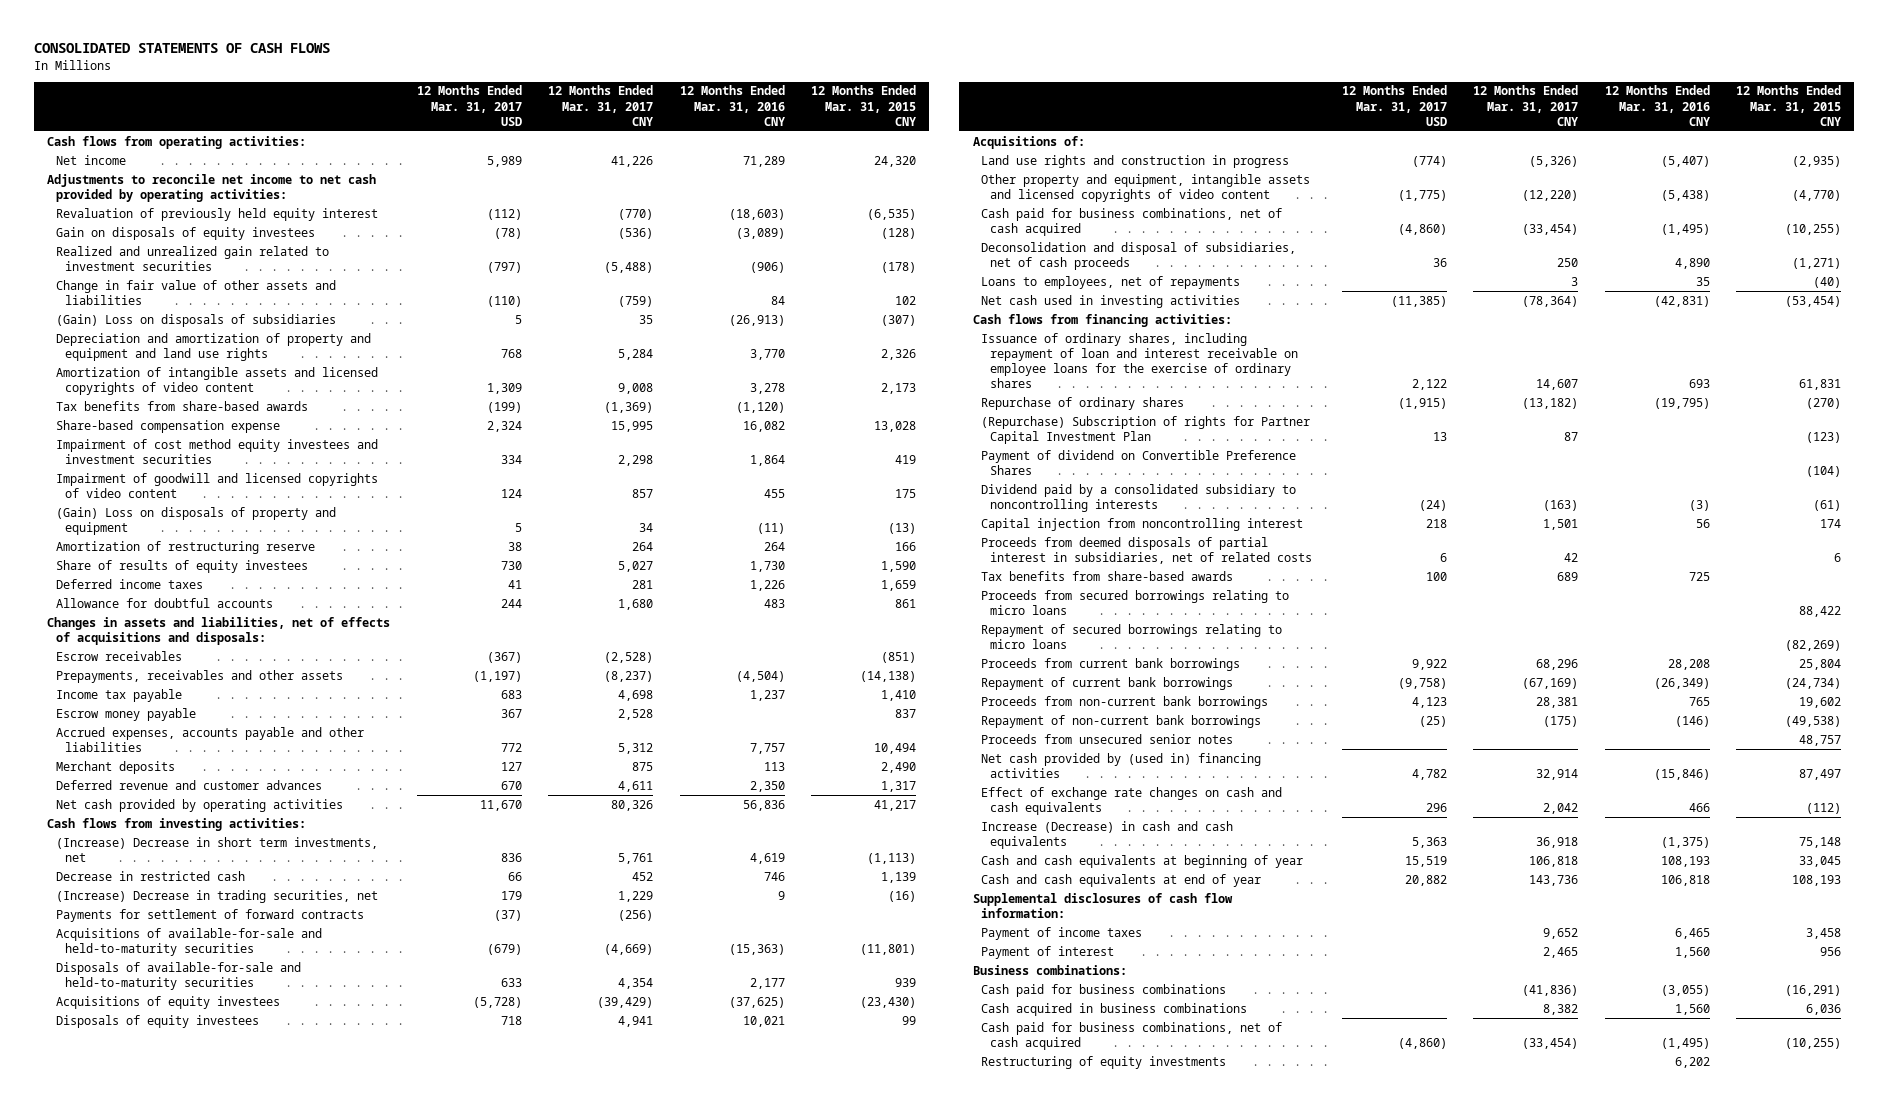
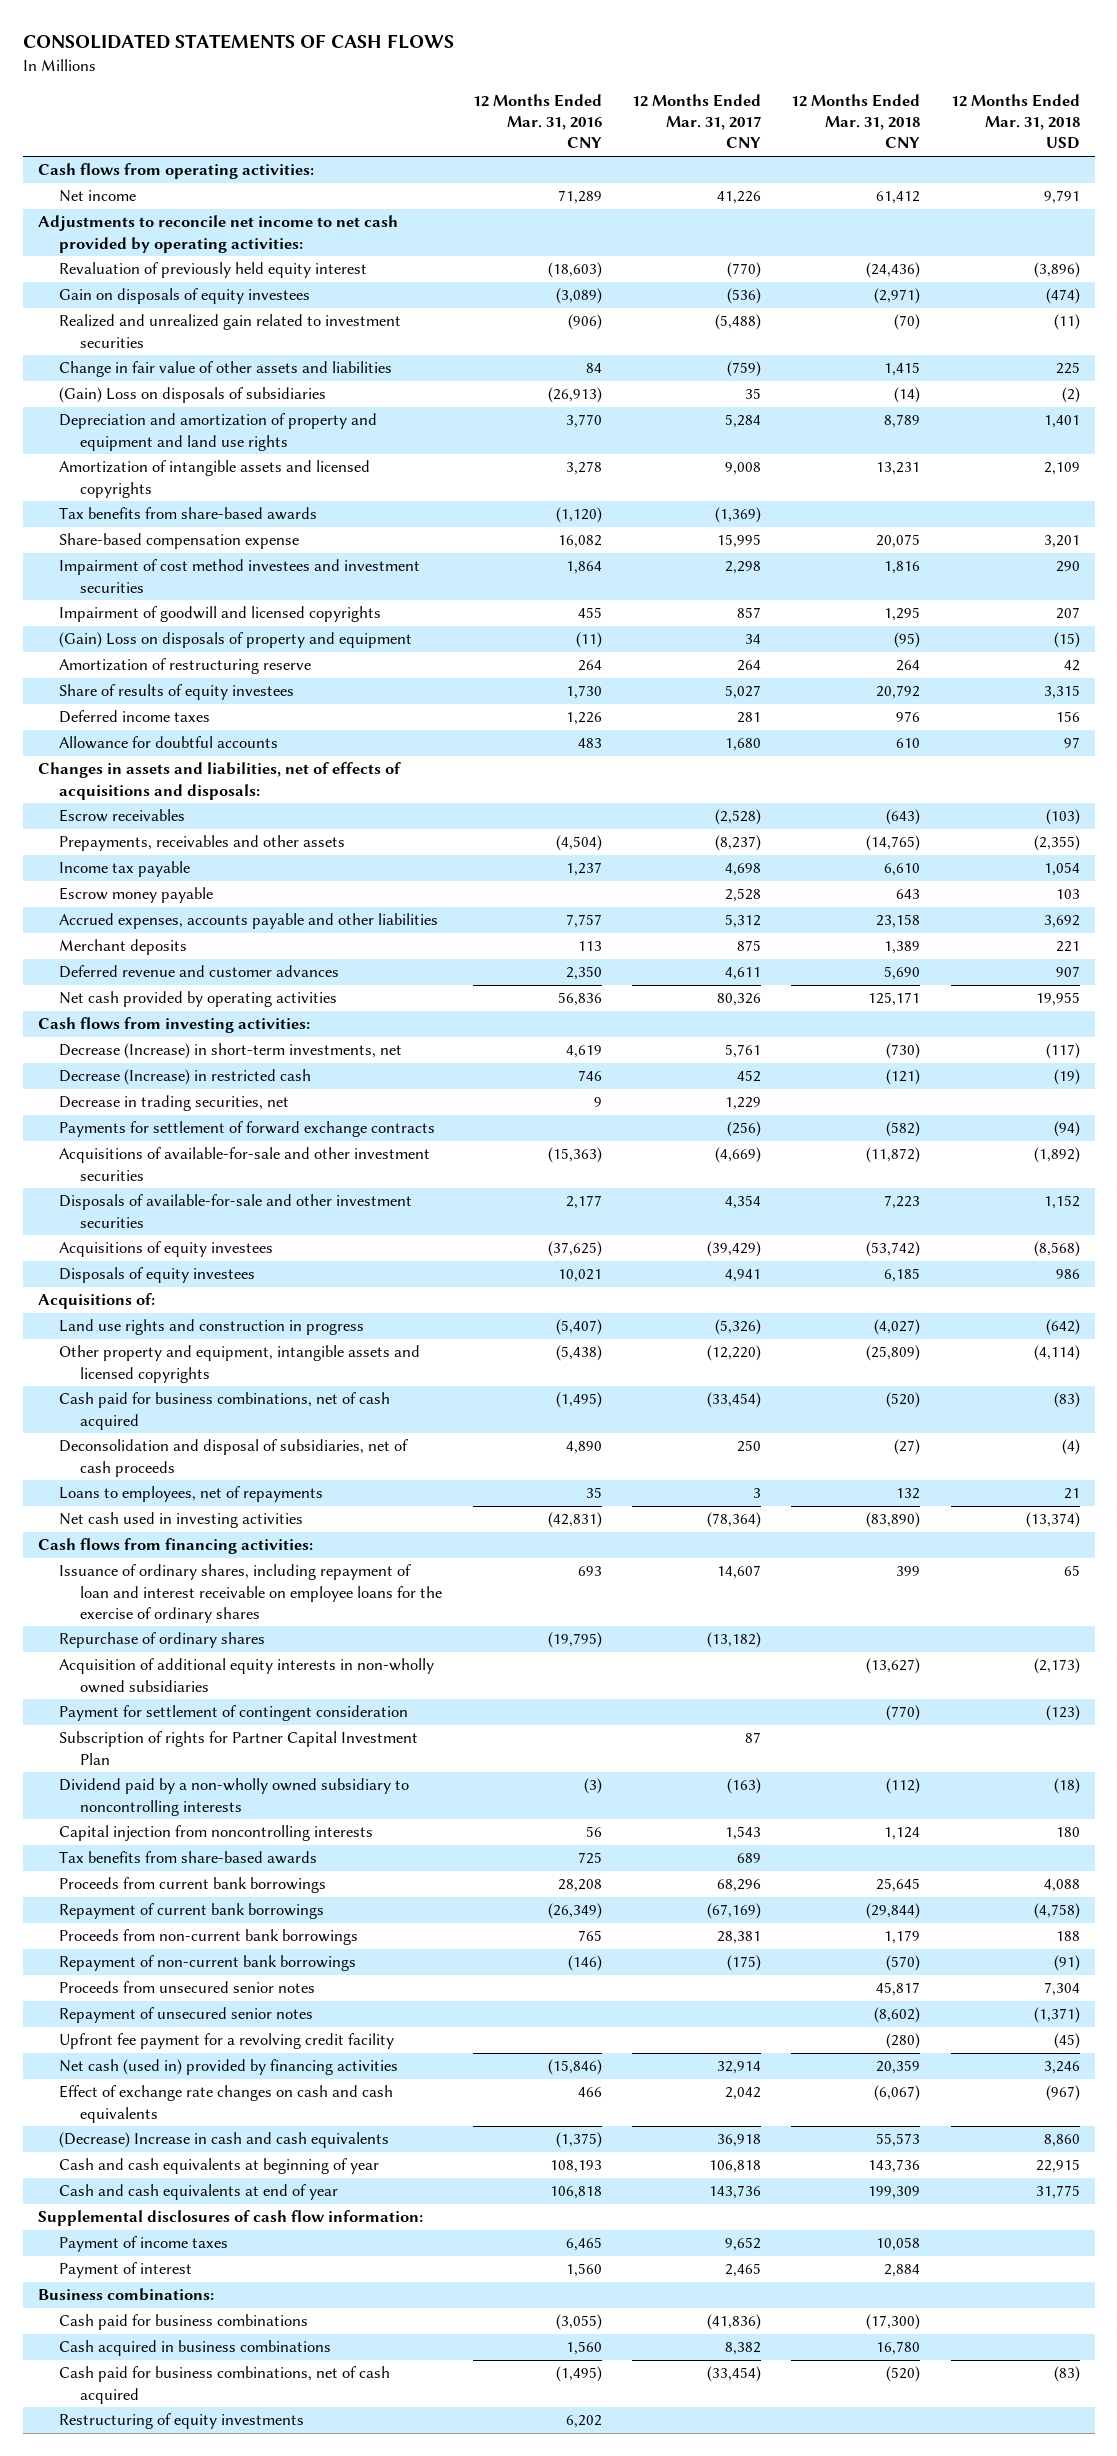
- | 12 Months Ended Mar. 31, 2017 USD | 12 Months Ended Mar. 31, 2017 CNY | 12 Months Ended Mar. 31, 2016 CNY | 12 Months Ended Mar. 31, 2015 CNY
+ | 12 Months Ended Mar. 31, 2016 CNY | 12 Months Ended Mar. 31, 2017 CNY | 12 Months Ended Mar. 31, 2018 CNY | 12 Months Ended Mar. 31, 2018 USD
- Amortization of intangible assets and licensed copyrights of video content | 1,309 | 9,008 | 3,278 | 2,173
+ Amortization of intangible assets and licensed copyrights | 3,278 | 9,008 | 13,231 | 2,109
- Impairment of cost method equity investees and investment securities | 334 | 2,298 | 1,864 | 419
- Impairment of goodwill and licensed copyrights of video content | 124 | 857 | 455 | 175
+ Impairment of cost method investees and investment securities | 1,864 | 2,298 | 1,816 | 290
+ Impairment of goodwill and licensed copyrights | 455 | 857 | 1,295 | 207
- (Increase) Decrease in short term investments, net | 836 | 5,761 | 4,619 | (1,113)
- Decrease in restricted cash | 66 | 452 | 746 | 1,139
- (Increase) Decrease in trading securities, net | 179 | 1,229 | 9 | (16)
- Payments for settlement of forward contracts | (37) | (256) | |
- Acquisitions of available-for-sale and held-to-maturity securities | (679) | (4,669) | (15,363) | (11,801)
- Disposals of available-for-sale and held-to-maturity securities | 633 | 4,354 | 2,177 | 939
+ Decrease (Increase) in short-term investments, net | 4,619 | 5,761 | (730) | (117)
+ Decrease (Increase) in restricted cash | 746 | 452 | (121) | (19)
+ Decrease in trading securities, net | 9 | 1,229 | |
+ Payments for settlement of forward exchange contracts | | (256) | (582) | (94)
+ Acquisitions of available-for-sale and other investment securities | (15,363) | (4,669) | (11,872) | (1,892)
+ Disposals of available-for-sale and other investment securities | 2,177 | 4,354 | 7,223 | 1,152
- Other property and equipment, intangible assets and licensed copyrights of video content | (1,775) | (12,220) | (5,438) | (4,770)
+ Other property and equipment, intangible assets and licensed copyrights | (5,438) | (12,220) | (25,809) | (4,114)
- (Repurchase) Subscription of rights for Partner Capital Investment Plan | 13 | 87 | | (123)
- Payment of dividend on Convertible Preference Shares | | | | (104)
- Dividend paid by a consolidated subsidiary to noncontrolling interests | (24) | (163) | (3) | (61)
- Capital injection from noncontrolling interest | 218 | 1,501 | 56 | 174
- Proceeds from deemed disposals of partial interest in subsidiaries, net of related costs | 6 | 42 | | 6
+ Acquisition of additional equity interests in non-wholly owned subsidiaries | | | (13,627) | (2,173)
+ Payment for settlement of contingent consideration | | | (770) | (123)
+ Subscription of rights for Partner Capital Investment Plan | | 87 | |
+ Dividend paid by a non-wholly owned subsidiary to noncontrolling interests | (3) | (163) | (112) | (18)
+ Capital injection from noncontrolling interests | 56 | 1,543 | 1,124 | 180
- Proceeds from secured borrowings relating to micro loans | | | | 88,422
- Repayment of secured borrowings relating to micro loans | | | | (82,269)
- Net cash provided by (used in) financing activities | 4,782 | 32,914 | (15,846) | 87,497
+ Repayment of unsecured senior notes | | | (8,602) | (1,371)
+ Upfront fee payment for a revolving credit facility | | | (280) | (45)
+ Net cash (used in) provided by financing activities | (15,846) | 32,914 | 20,359 | 3,246
- Increase (Decrease) in cash and cash equivalents | 5,363 | 36,918 | (1,375) | 75,148
+ (Decrease) Increase in cash and cash equivalents | (1,375) | 36,918 | 55,573 | 8,860

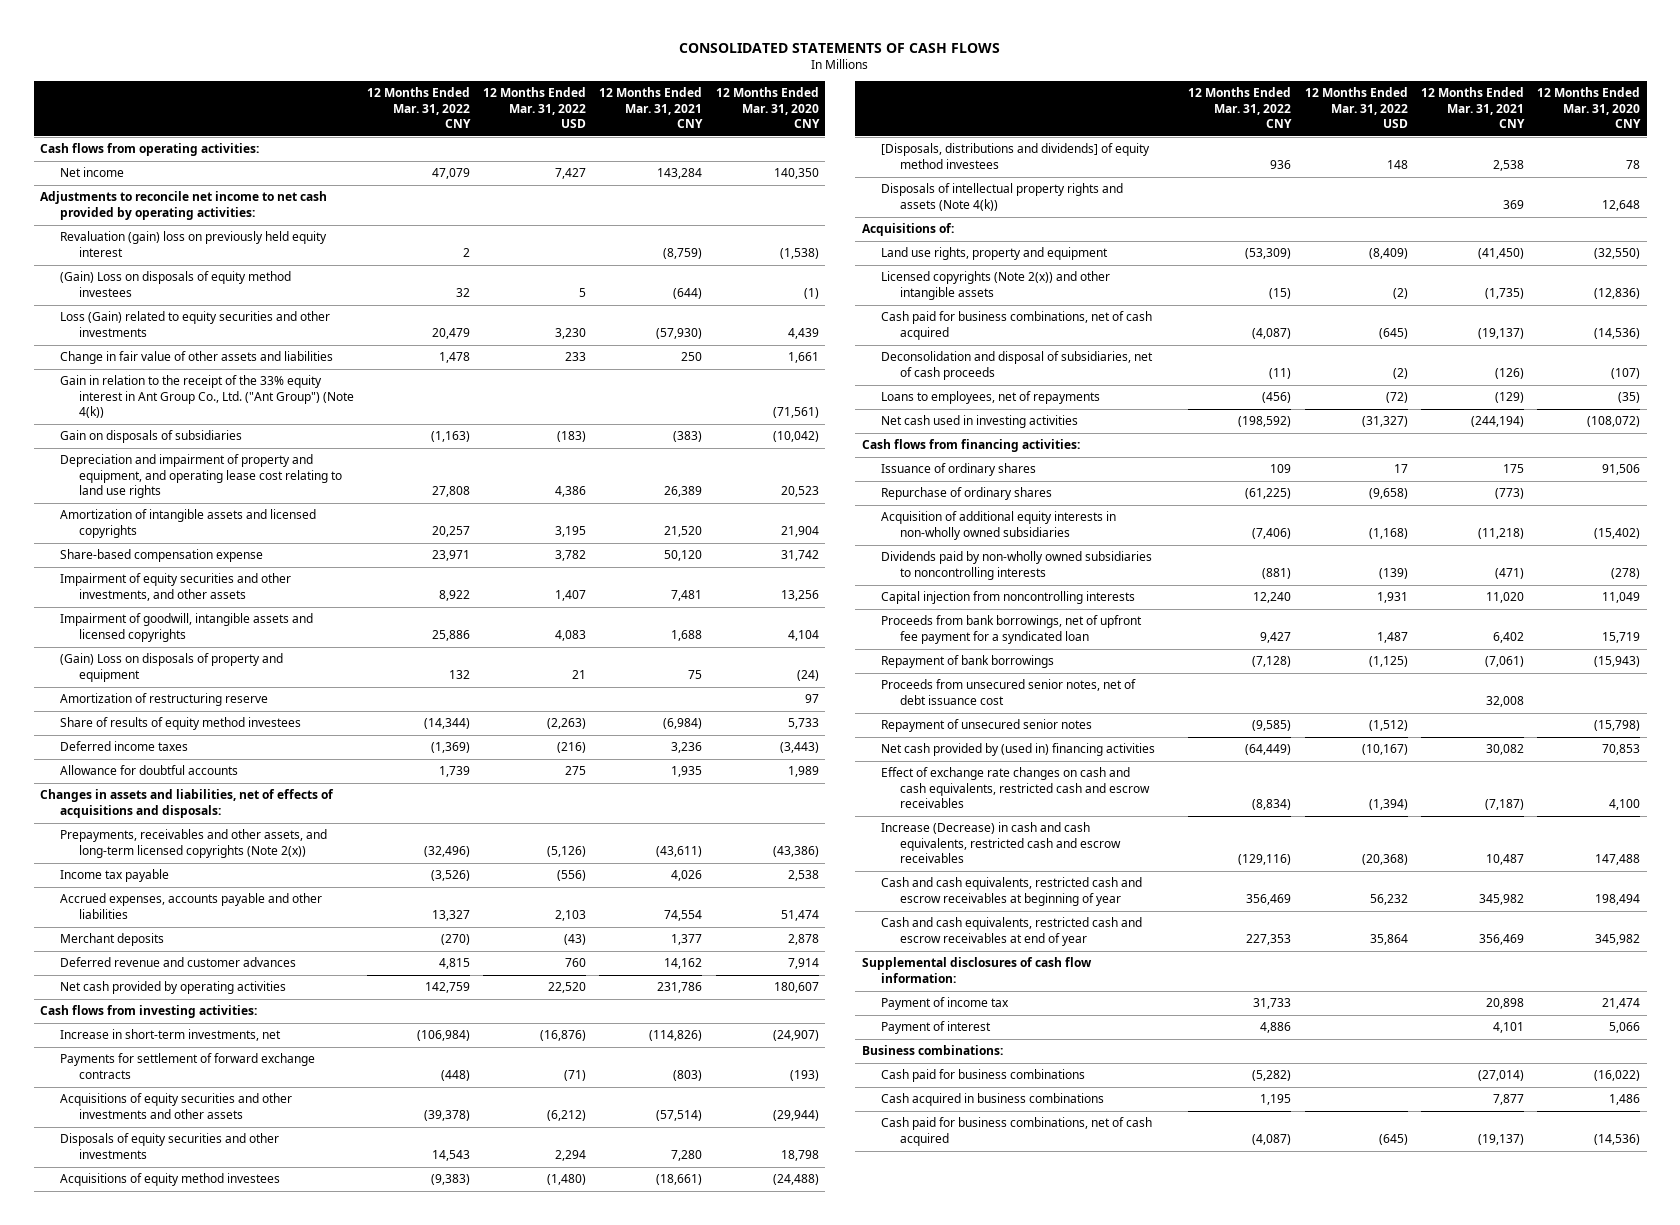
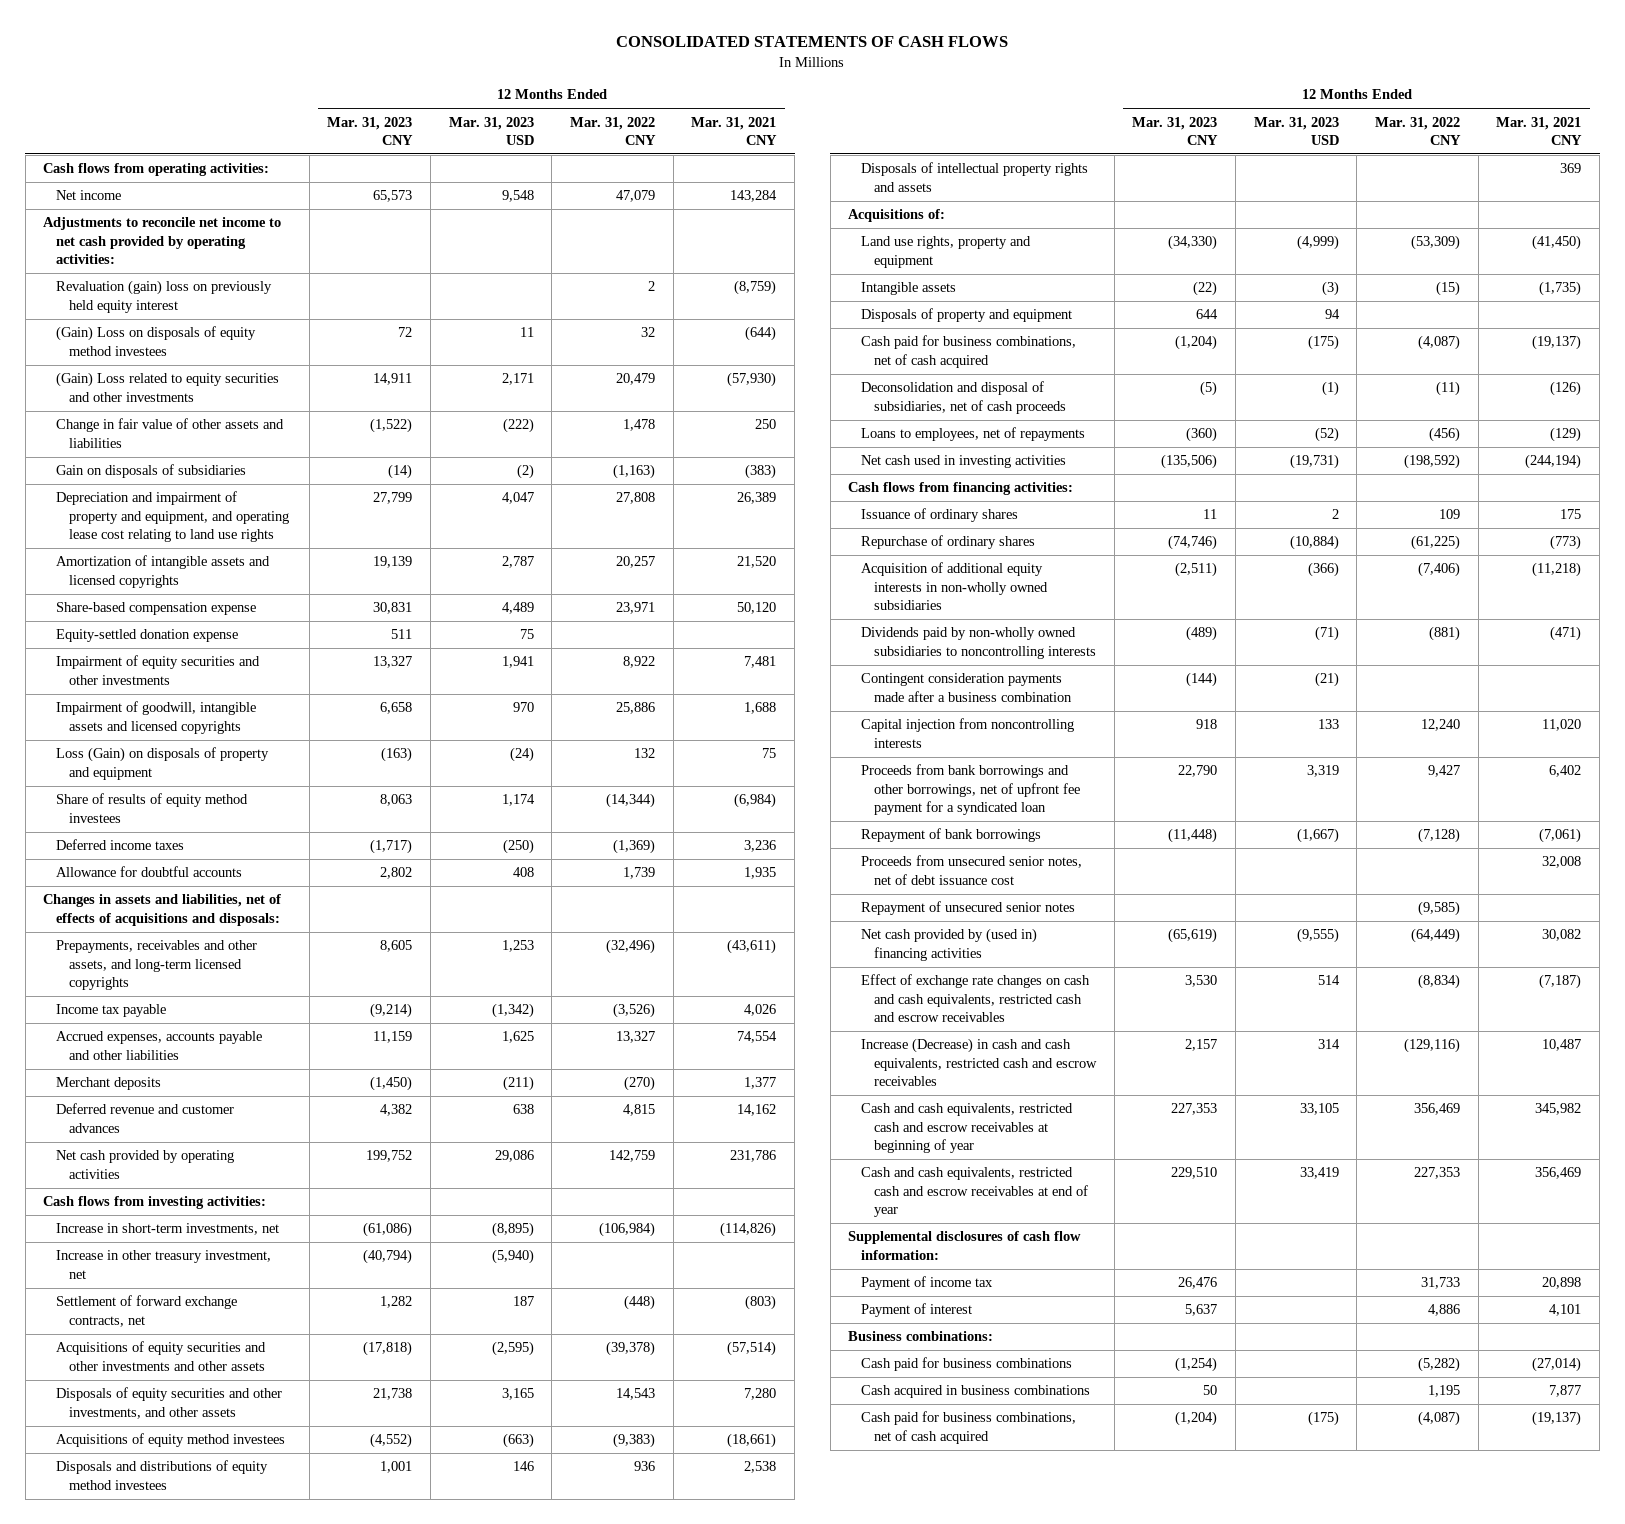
- | 12 Months Ended Mar. 31, 2022 CNY | 12 Months Ended Mar. 31, 2022 USD | 12 Months Ended Mar. 31, 2021 CNY | 12 Months Ended Mar. 31, 2020 CNY
+ | 12 Months Ended Mar. 31, 2023 CNY | 12 Months Ended Mar. 31, 2023 USD | 12 Months Ended Mar. 31, 2022 CNY | 12 Months Ended Mar. 31, 2021 CNY
- Loss (Gain) related to equity securities and other investments | 20,479 | 3,230 | (57,930) | 4,439
+ (Gain) Loss related to equity securities and other investments | 14,911 | 2,171 | 20,479 | (57,930)
- Gain in relation to the receipt of the 33% equity interest in Ant Group Co., Ltd. ("Ant Group") (Note 4(k)) | | | | (71,561)
- Impairment of equity securities and other investments, and other assets | 8,922 | 1,407 | 7,481 | 13,256
+ Equity-settled donation expense | 511 | 75 | |
+ Impairment of equity securities and other investments | 13,327 | 1,941 | 8,922 | 7,481
- (Gain) Loss on disposals of property and equipment | 132 | 21 | 75 | (24)
- Amortization of restructuring reserve | | | | 97
+ Loss (Gain) on disposals of property and equipment | (163) | (24) | 132 | 75
- Prepayments, receivables and other assets, and long-term licensed copyrights (Note 2(x)) | (32,496) | (5,126) | (43,611) | (43,386)
+ Prepayments, receivables and other assets, and long-term licensed copyrights | 8,605 | 1,253 | (32,496) | (43,611)
- Payments for settlement of forward exchange contracts | (448) | (71) | (803) | (193)
+ Increase in other treasury investment, net | (40,794) | (5,940) | |
+ Settlement of forward exchange contracts, net | 1,282 | 187 | (448) | (803)
- Disposals of equity securities and other investments | 14,543 | 2,294 | 7,280 | 18,798
+ Disposals of equity securities and other investments, and other assets | 21,738 | 3,165 | 14,543 | 7,280
- [Disposals, distributions and dividends] of equity method investees | 936 | 148 | 2,538 | 78
- Disposals of intellectual property rights and assets (Note 4(k)) | | | 369 | 12,648
+ Disposals and distributions of equity method investees | 1,001 | 146 | 936 | 2,538
+ Disposals of intellectual property rights and assets | | | | 369
- Licensed copyrights (Note 2(x)) and other intangible assets | (15) | (2) | (1,735) | (12,836)
+ Intangible assets | (22) | (3) | (15) | (1,735)
+ Disposals of property and equipment | 644 | 94 | |
+ Contingent consideration payments made after a business combination | (144) | (21) | |
- Proceeds from bank borrowings, net of upfront fee payment for a syndicated loan | 9,427 | 1,487 | 6,402 | 15,719
+ Proceeds from bank borrowings and other borrowings, net of upfront fee payment for a syndicated loan | 22,790 | 3,319 | 9,427 | 6,402

